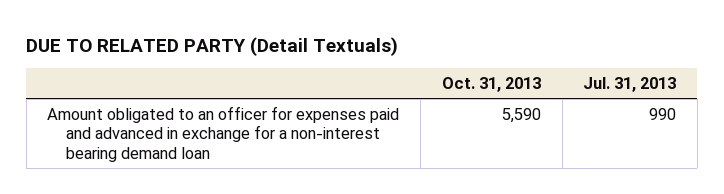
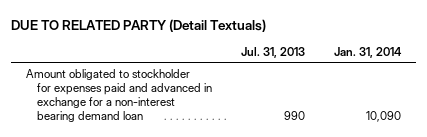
- | Oct. 31, 2013 | Jul. 31, 2013
+ | Jul. 31, 2013 | Jan. 31, 2014
- Amount obligated to an officer for expenses paid and advanced in exchange for a non-interest bearing demand loan | 5,590 | 990
+ Amount obligated to stockholder for expenses paid and advanced in exchange for a non-interest bearing demand loan | 990 | 10,090

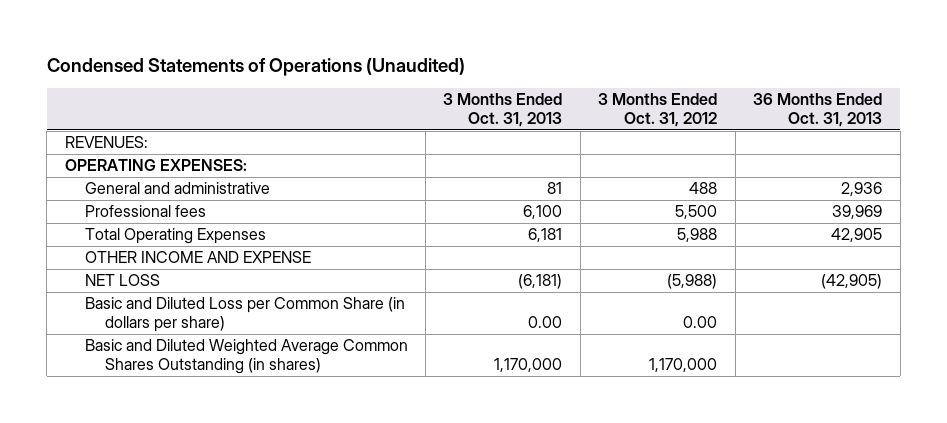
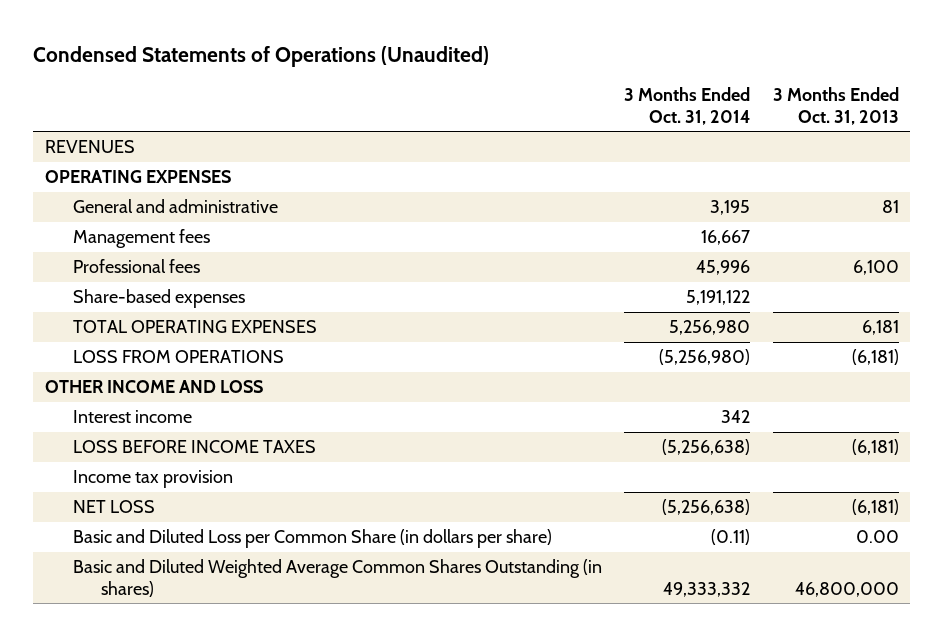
- | 3 Months Ended Oct. 31, 2013 | 3 Months Ended Oct. 31, 2012 | 36 Months Ended Oct. 31, 2013
+ | 3 Months Ended Oct. 31, 2014 | 3 Months Ended Oct. 31, 2013
- REVENUES:
- OPERATING EXPENSES:
+ REVENUES
+ OPERATING EXPENSES
+ Management fees | 16,667 |
- Total Operating Expenses | 6,181 | 5,988 | 42,905
- OTHER INCOME AND EXPENSE
+ Share-based expenses | 5,191,122 |
+ TOTAL OPERATING EXPENSES | 5,256,980 | 6,181
+ LOSS FROM OPERATIONS | (5,256,980) | (6,181)
+ OTHER INCOME AND LOSS
+ Interest income | 342 |
+ LOSS BEFORE INCOME TAXES | (5,256,638) | (6,181)
+ Income tax provision
- Basic and Diluted Weighted Average Common Shares Outstanding (in shares) | 1,170,000 | 1,170,000 |
+ Basic and Diluted Weighted Average Common Shares Outstanding (in shares) | 49,333,332 | 46,800,000

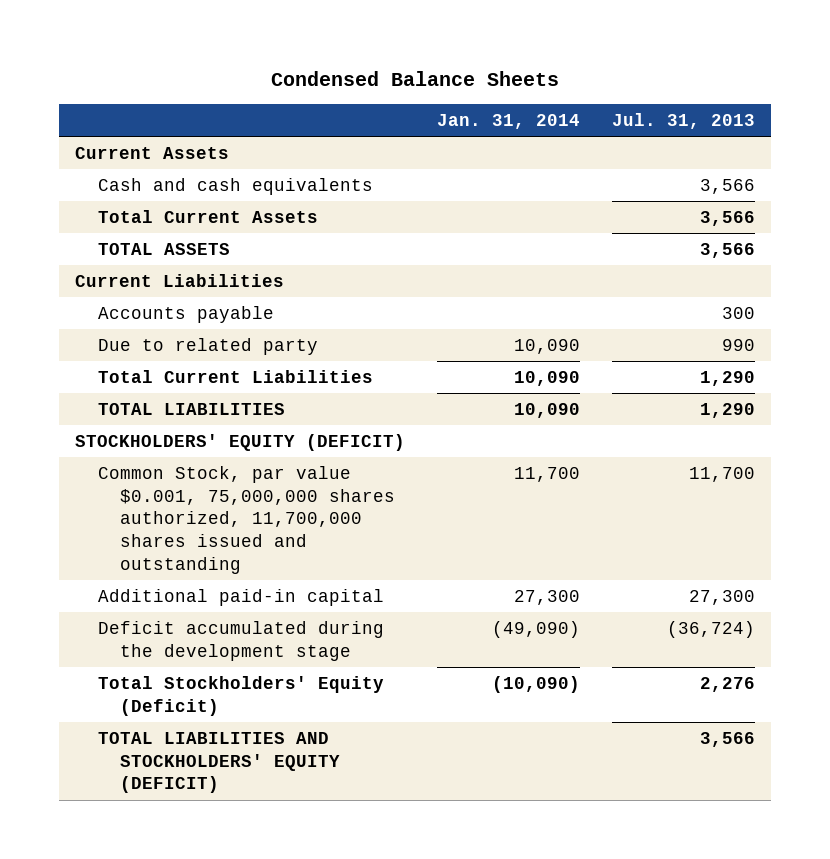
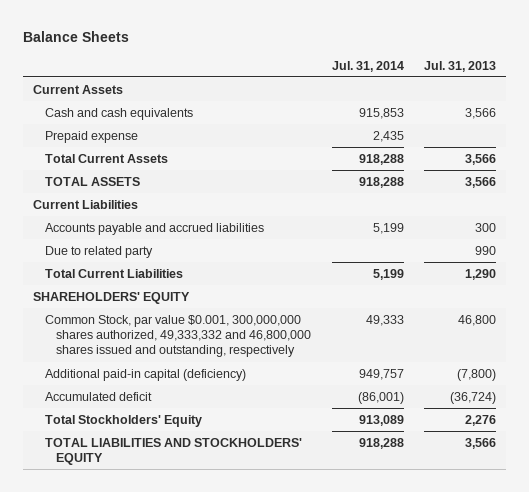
- Condensed Balance Sheets
+ Balance Sheets
- | Jan. 31, 2014 | Jul. 31, 2013
+ | Jul. 31, 2014 | Jul. 31, 2013
+ Prepaid expense | 2,435 |
- Accounts payable | | 300
+ Accounts payable and accrued liabilities | 5,199 | 300
- TOTAL LIABILITIES | 10,090 | 1,290
- STOCKHOLDERS' EQUITY (DEFICIT)
- Common Stock, par value $0.001, 75,000,000 shares authorized, 11,700,000 shares issued and outstanding | 11,700 | 11,700
- Additional paid-in capital | 27,300 | 27,300
- Deficit accumulated during the development stage | (49,090) | (36,724)
- Total Stockholders' Equity (Deficit) | (10,090) | 2,276
- TOTAL LIABILITIES AND STOCKHOLDERS' EQUITY (DEFICIT) | | 3,566
+ SHAREHOLDERS' EQUITY
+ Common Stock, par value $0.001, 300,000,000 shares authorized, 49,333,332 and 46,800,000 shares issued and outstanding, respectively | 49,333 | 46,800
+ Additional paid-in capital (deficiency) | 949,757 | (7,800)
+ Accumulated deficit | (86,001) | (36,724)
+ Total Stockholders' Equity | 913,089 | 2,276
+ TOTAL LIABILITIES AND STOCKHOLDERS' EQUITY | 918,288 | 3,566

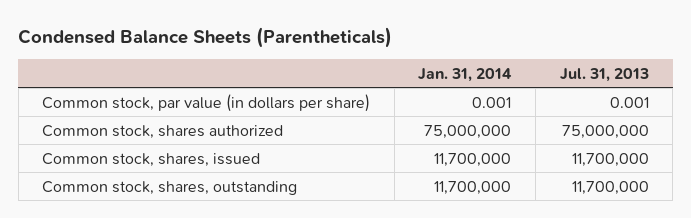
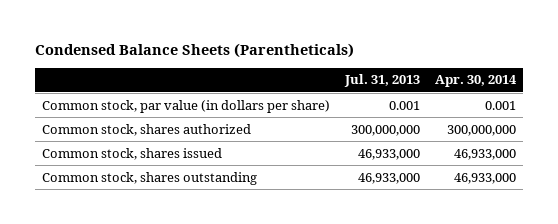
- | Jan. 31, 2014 | Jul. 31, 2013
+ | Jul. 31, 2013 | Apr. 30, 2014
- Common stock, shares authorized | 75,000,000 | 75,000,000
- Common stock, shares, issued | 11,700,000 | 11,700,000
- Common stock, shares, outstanding | 11,700,000 | 11,700,000
+ Common stock, shares authorized | 300,000,000 | 300,000,000
+ Common stock, shares issued | 46,933,000 | 46,933,000
+ Common stock, shares outstanding | 46,933,000 | 46,933,000

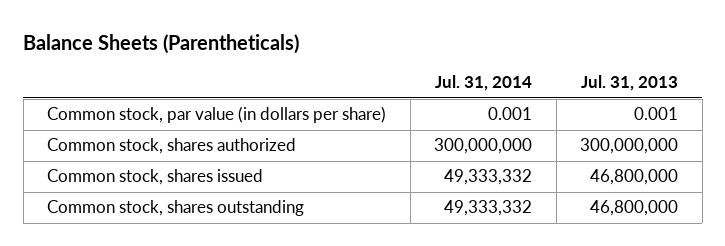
- Condensed Balance Sheets (Parentheticals)
+ Balance Sheets (Parentheticals)
- | Jul. 31, 2013 | Apr. 30, 2014
+ | Jul. 31, 2014 | Jul. 31, 2013
- Common stock, shares issued | 46,933,000 | 46,933,000
- Common stock, shares outstanding | 46,933,000 | 46,933,000
+ Common stock, shares issued | 49,333,332 | 46,800,000
+ Common stock, shares outstanding | 49,333,332 | 46,800,000

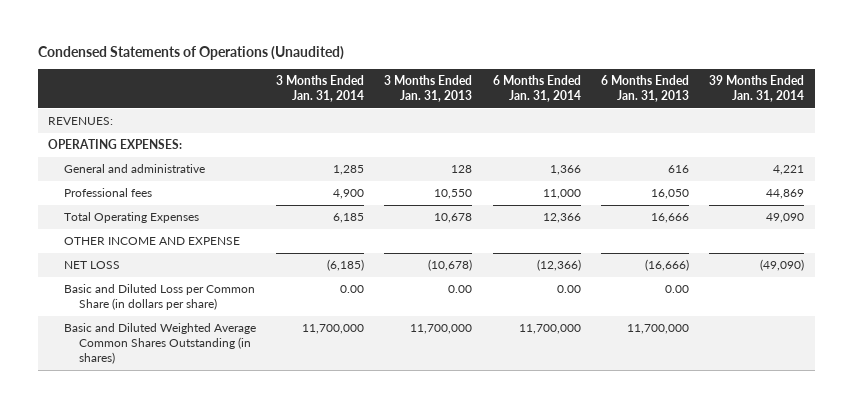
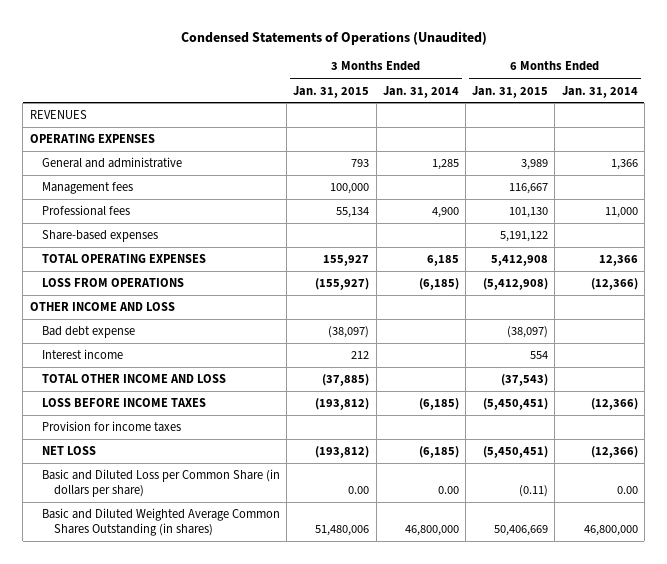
- | 3 Months Ended Jan. 31, 2014 | 3 Months Ended Jan. 31, 2013 | 6 Months Ended Jan. 31, 2014 | 6 Months Ended Jan. 31, 2013 | 39 Months Ended Jan. 31, 2014
+ | 3 Months Ended Jan. 31, 2015 | 3 Months Ended Jan. 31, 2014 | 6 Months Ended Jan. 31, 2015 | 6 Months Ended Jan. 31, 2014
- REVENUES:
- OPERATING EXPENSES:
+ REVENUES
+ OPERATING EXPENSES
+ Management fees | 100,000 | | 116,667 |
- Total Operating Expenses | 6,185 | 10,678 | 12,366 | 16,666 | 49,090
- OTHER INCOME AND EXPENSE
+ Share-based expenses | | | 5,191,122 |
+ TOTAL OPERATING EXPENSES | 155,927 | 6,185 | 5,412,908 | 12,366
+ LOSS FROM OPERATIONS | (155,927) | (6,185) | (5,412,908) | (12,366)
+ OTHER INCOME AND LOSS
+ Bad debt expense | (38,097) | | (38,097) |
+ Interest income | 212 | | 554 |
+ TOTAL OTHER INCOME AND LOSS | (37,885) | | (37,543) |
+ LOSS BEFORE INCOME TAXES | (193,812) | (6,185) | (5,450,451) | (12,366)
+ Provision for income taxes
- Basic and Diluted Weighted Average Common Shares Outstanding (in shares) | 11,700,000 | 11,700,000 | 11,700,000 | 11,700,000 |
+ Basic and Diluted Weighted Average Common Shares Outstanding (in shares) | 51,480,006 | 46,800,000 | 50,406,669 | 46,800,000

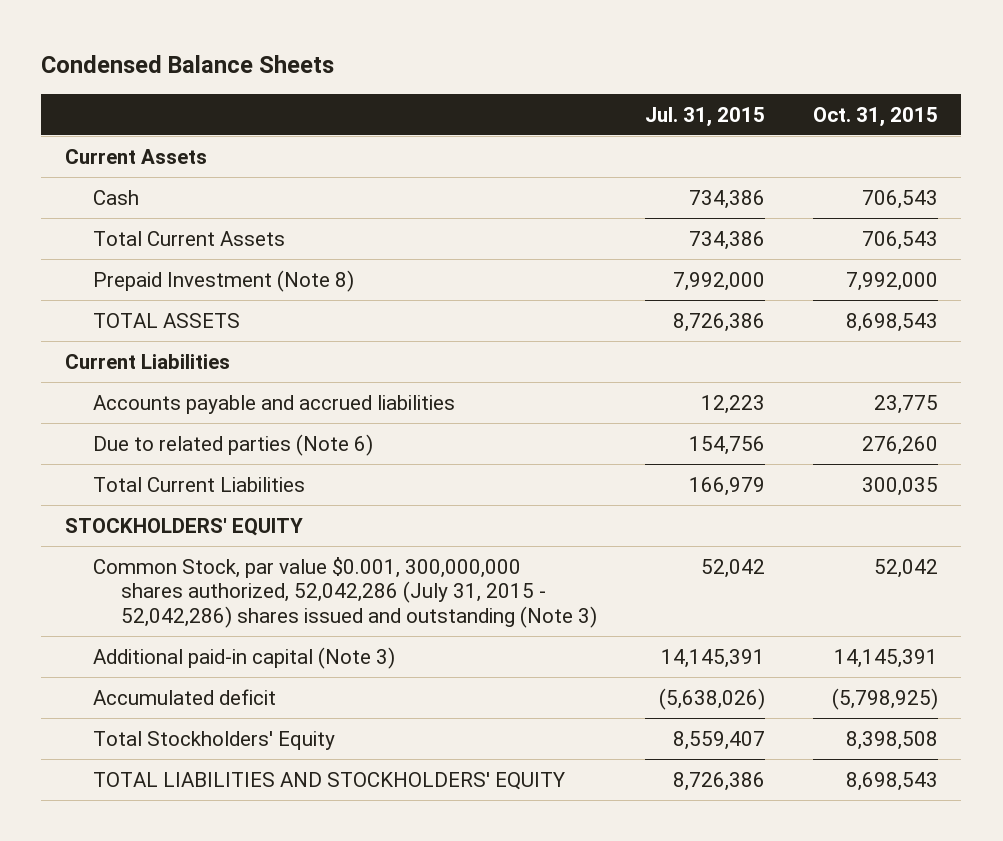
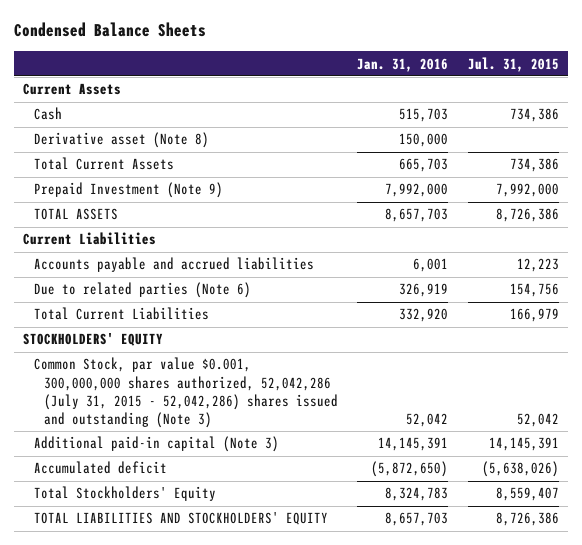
- | Jul. 31, 2015 | Oct. 31, 2015
+ | Jan. 31, 2016 | Jul. 31, 2015
+ Derivative asset (Note 8) | 150,000 |
- Prepaid Investment (Note 8) | 7,992,000 | 7,992,000
+ Prepaid Investment (Note 9) | 7,992,000 | 7,992,000

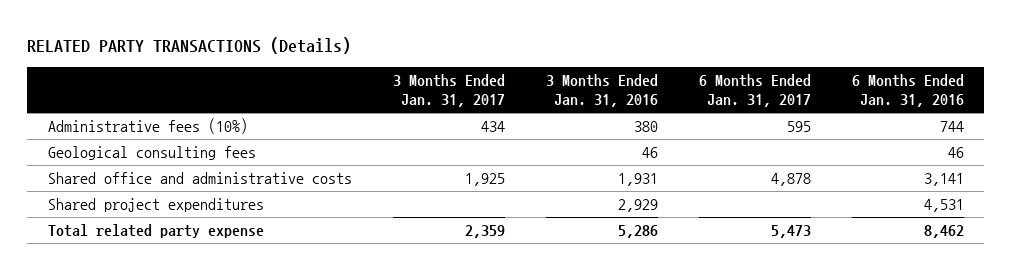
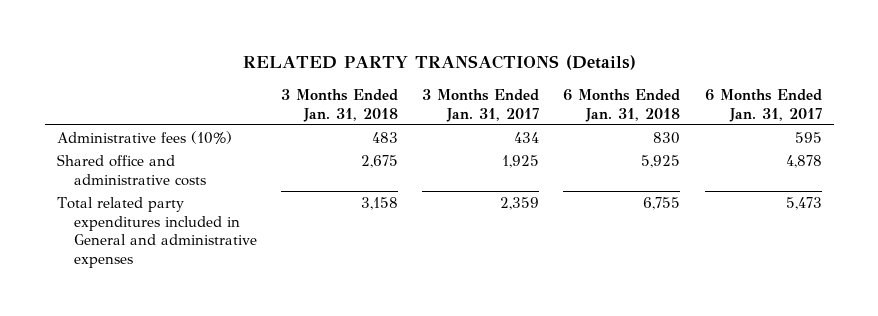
- | 3 Months Ended Jan. 31, 2017 | 3 Months Ended Jan. 31, 2016 | 6 Months Ended Jan. 31, 2017 | 6 Months Ended Jan. 31, 2016
+ | 3 Months Ended Jan. 31, 2018 | 3 Months Ended Jan. 31, 2017 | 6 Months Ended Jan. 31, 2018 | 6 Months Ended Jan. 31, 2017
- Geological consulting fees | | 46 | | 46
- Shared project expenditures | | 2,929 | | 4,531
- Total related party expense | 2,359 | 5,286 | 5,473 | 8,462
+ Total related party expenditures included in General and administrative expenses | 3,158 | 2,359 | 6,755 | 5,473

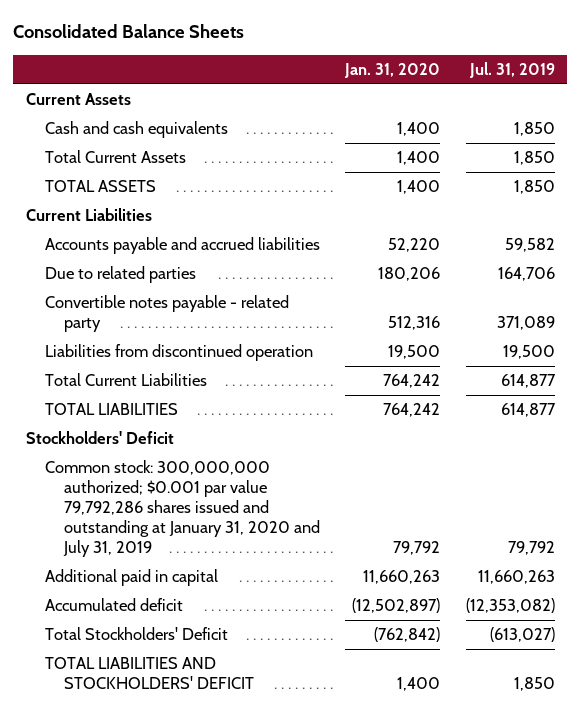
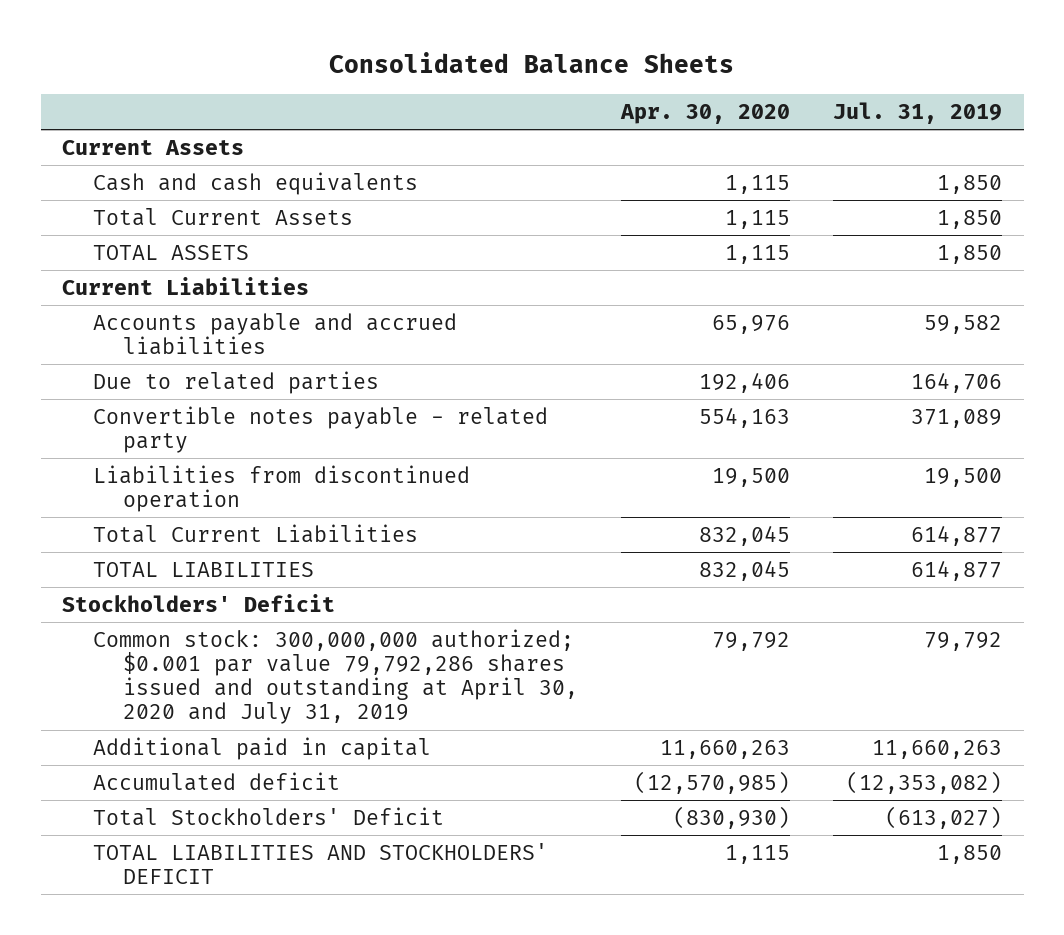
- | Jan. 31, 2020 | Jul. 31, 2019
+ | Apr. 30, 2020 | Jul. 31, 2019
- Common stock: 300,000,000 authorized; $0.001 par value 79,792,286 shares issued and outstanding at January 31, 2020 and July 31, 2019 | 79,792 | 79,792
+ Common stock: 300,000,000 authorized; $0.001 par value 79,792,286 shares issued and outstanding at April 30, 2020 and July 31, 2019 | 79,792 | 79,792

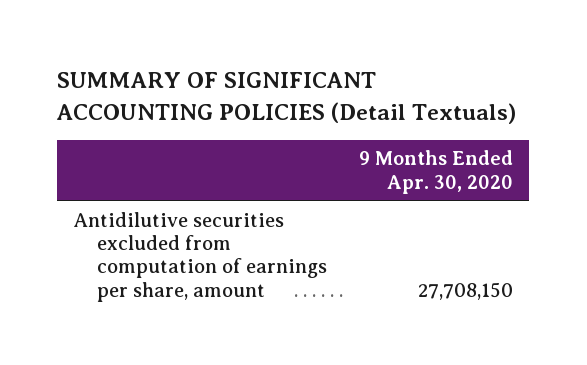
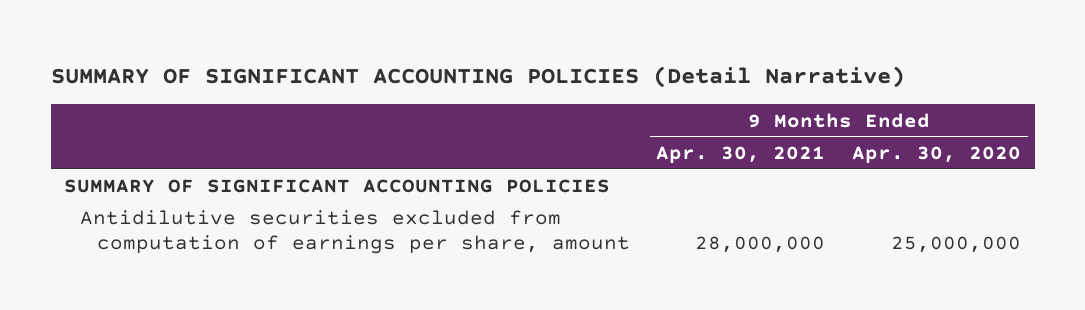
- SUMMARY OF SIGNIFICANT ACCOUNTING POLICIES (Detail Textuals)
+ SUMMARY OF SIGNIFICANT ACCOUNTING POLICIES (Detail Narrative)
- | 9 Months Ended Apr. 30, 2020
+ | 9 Months Ended Apr. 30, 2021 | 9 Months Ended Apr. 30, 2020
- Antidilutive securities excluded from computation of earnings per share, amount | 27,708,150
+ SUMMARY OF SIGNIFICANT ACCOUNTING POLICIES
+ Antidilutive securities excluded from computation of earnings per share, amount | 28,000,000 | 25,000,000

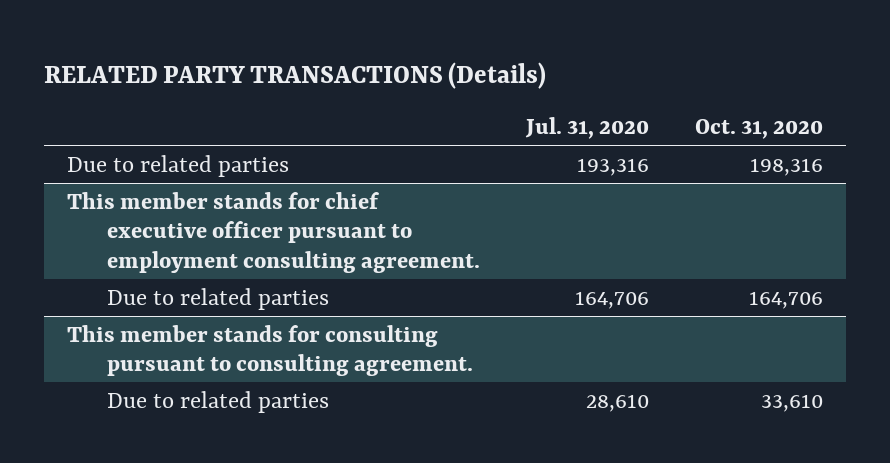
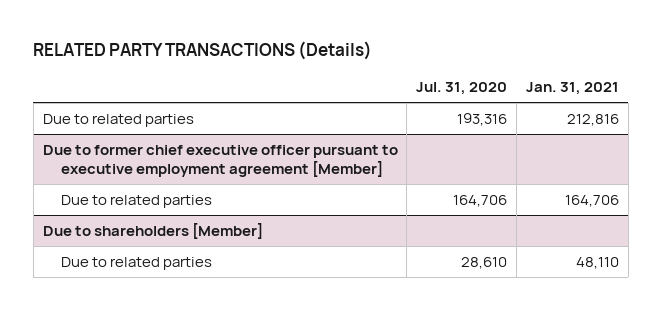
- | Jul. 31, 2020 | Oct. 31, 2020
+ | Jul. 31, 2020 | Jan. 31, 2021
- This member stands for chief executive officer pursuant to employment consulting agreement.
+ Due to former chief executive officer pursuant to executive employment agreement [Member]
- This member stands for consulting pursuant to consulting agreement.
+ Due to shareholders [Member]

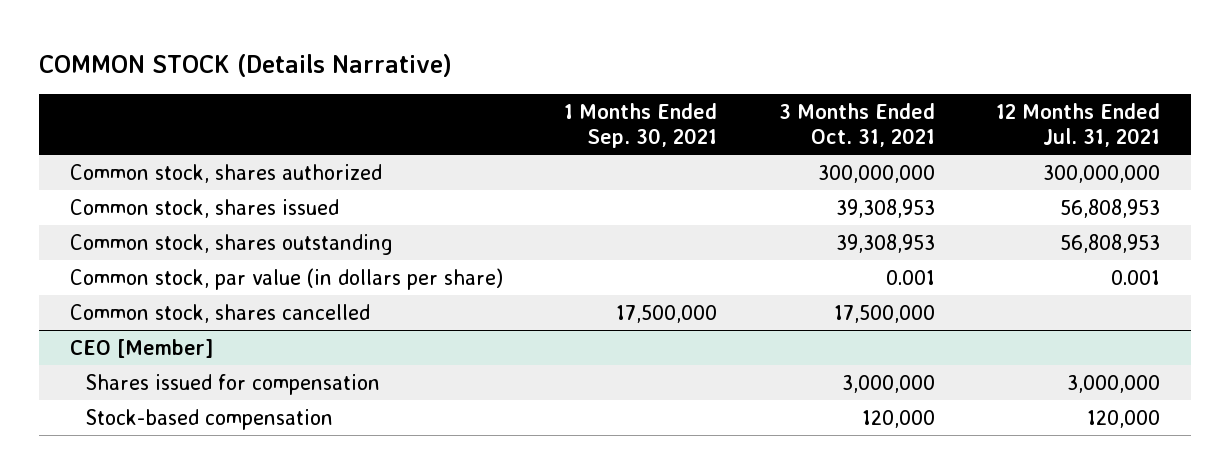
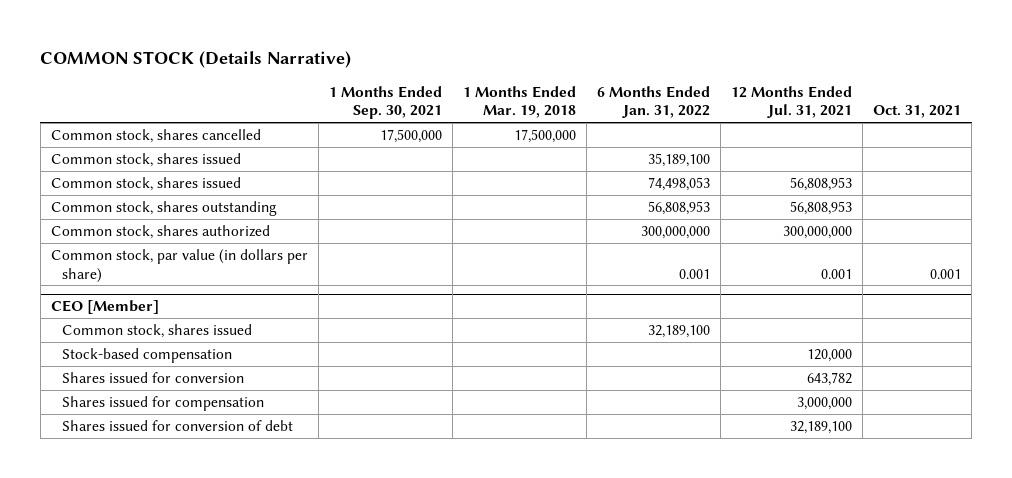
- | 1 Months Ended Sep. 30, 2021 | 3 Months Ended Oct. 31, 2021 | 12 Months Ended Jul. 31, 2021
+ | 1 Months Ended Sep. 30, 2021 | 1 Months Ended Mar. 19, 2018 | 6 Months Ended Jan. 31, 2022 | 12 Months Ended Jul. 31, 2021 | Oct. 31, 2021
moved up: Common stock, shares cancelled | 17,500,000 | 17,500,000 | | |
+ Common stock, shares issued | | | 35,189,100 | |
moved down: Common stock, shares authorized | | | 300,000,000 | 300,000,000 |
@ CEO [Member]
+ Common stock, shares issued | | | 32,189,100 | |
+ Shares issued for conversion | | | | 643,782 |
moved down: Shares issued for compensation | | | | 3,000,000 |
+ Shares issued for conversion of debt | | | | 32,189,100 |

